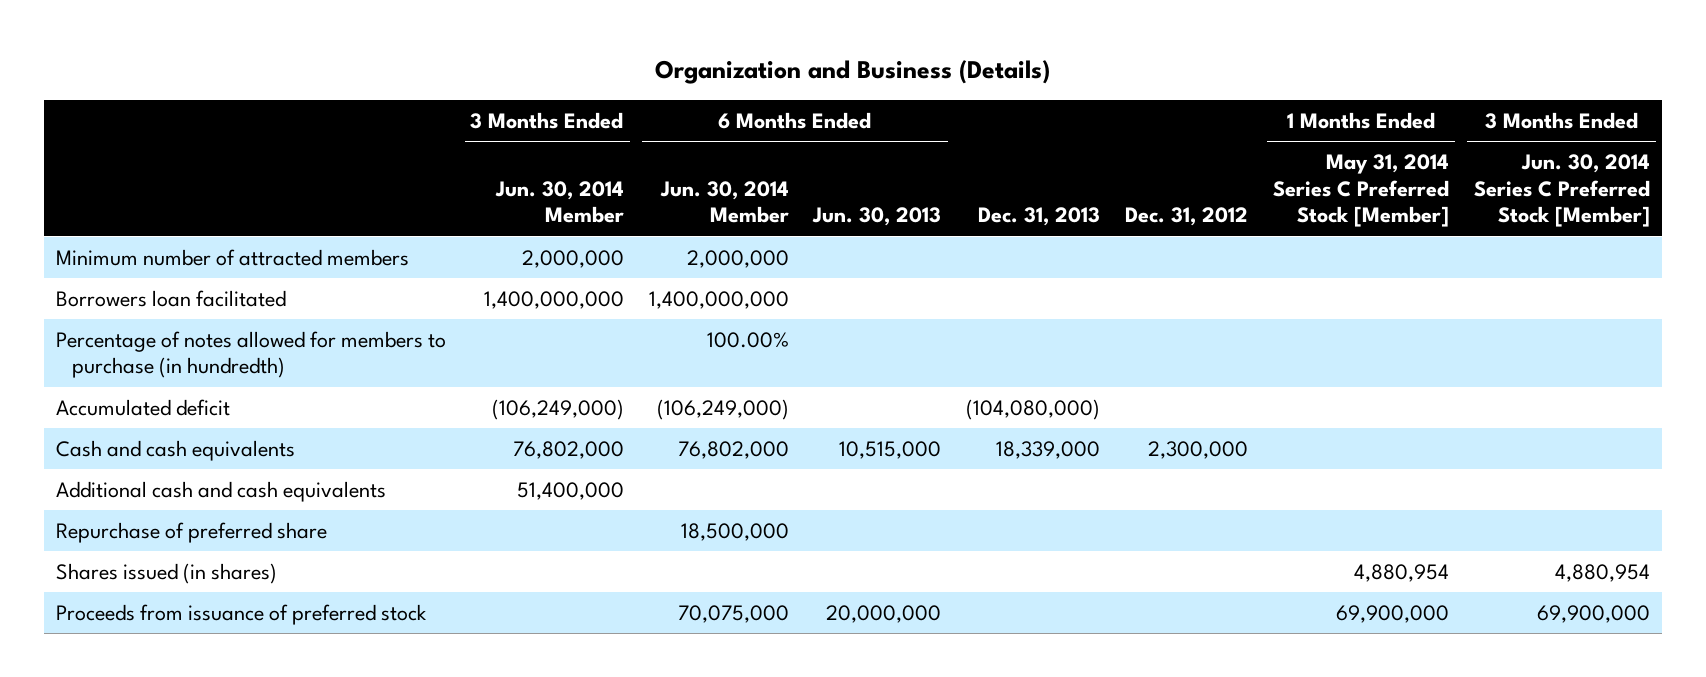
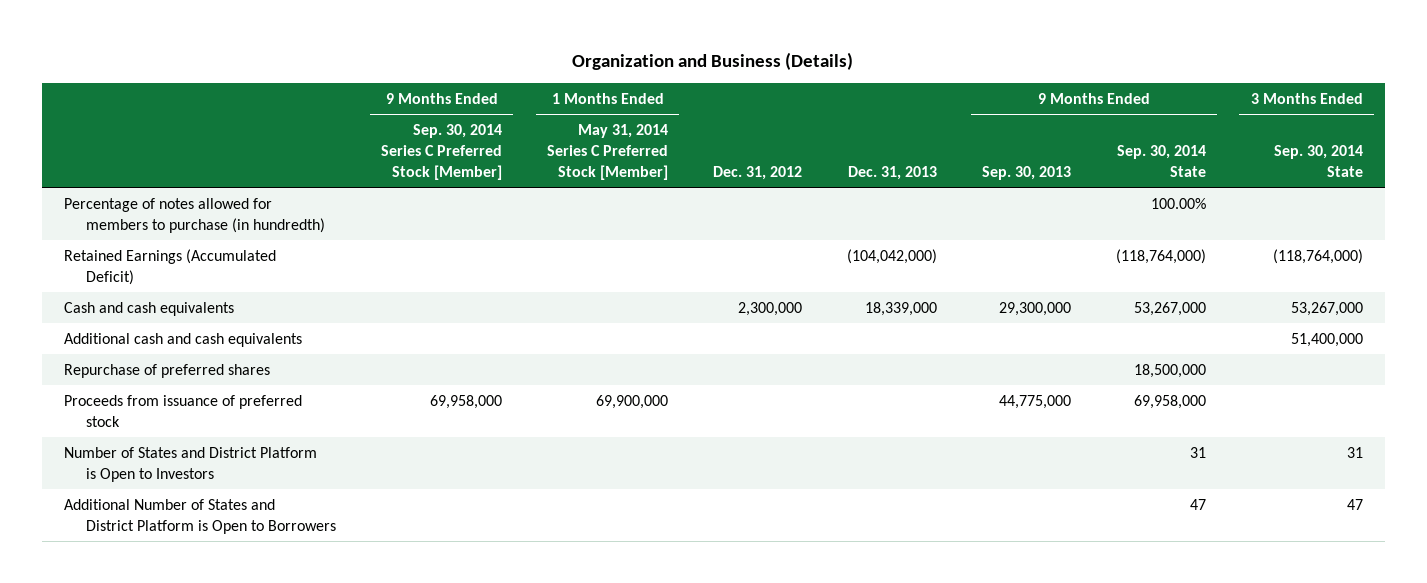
- | 3 Months Ended Jun. 30, 2014 Member | 6 Months Ended Jun. 30, 2014 Member | 6 Months Ended Jun. 30, 2013 | Dec. 31, 2013 | Dec. 31, 2012 | 1 Months Ended May 31, 2014 Series C Preferred Stock [Member] | 3 Months Ended Jun. 30, 2014 Series C Preferred Stock [Member]
+ | 9 Months Ended Sep. 30, 2014 Series C Preferred Stock [Member] | 1 Months Ended May 31, 2014 Series C Preferred Stock [Member] | Dec. 31, 2012 | Dec. 31, 2013 | 9 Months Ended Sep. 30, 2013 | 9 Months Ended Sep. 30, 2014 State | 3 Months Ended Sep. 30, 2014 State
- Minimum number of attracted members | 2,000,000 | 2,000,000 | | | | |
- Borrowers loan facilitated | 1,400,000,000 | 1,400,000,000 | | | | |
- Accumulated deficit | (106,249,000) | (106,249,000) | | (104,080,000) | | |
+ Retained Earnings (Accumulated Deficit) | | | | (104,042,000) | | (118,764,000) | (118,764,000)
- Repurchase of preferred share | | 18,500,000 | | | | |
- Shares issued (in shares) | | | | | | 4,880,954 | 4,880,954
+ Repurchase of preferred shares | | | | | | 18,500,000 |
+ Number of States and District Platform is Open to Investors | | | | | | 31 | 31
+ Additional Number of States and District Platform is Open to Borrowers | | | | | | 47 | 47

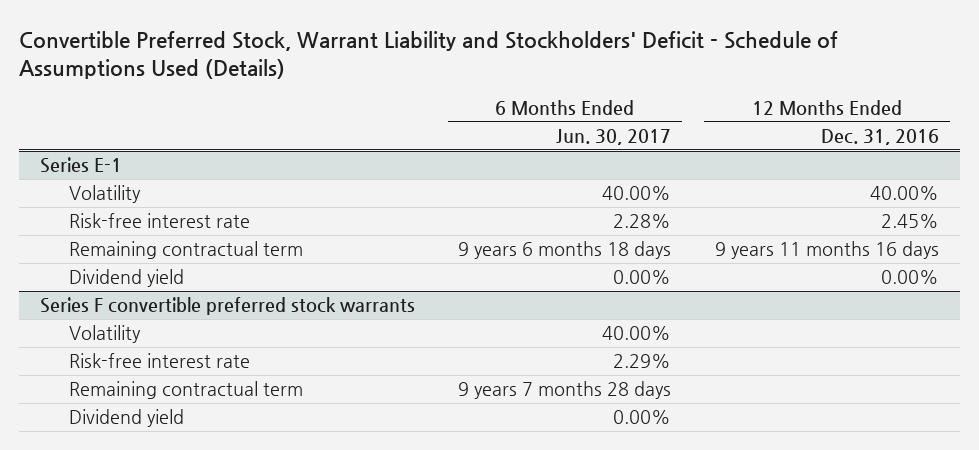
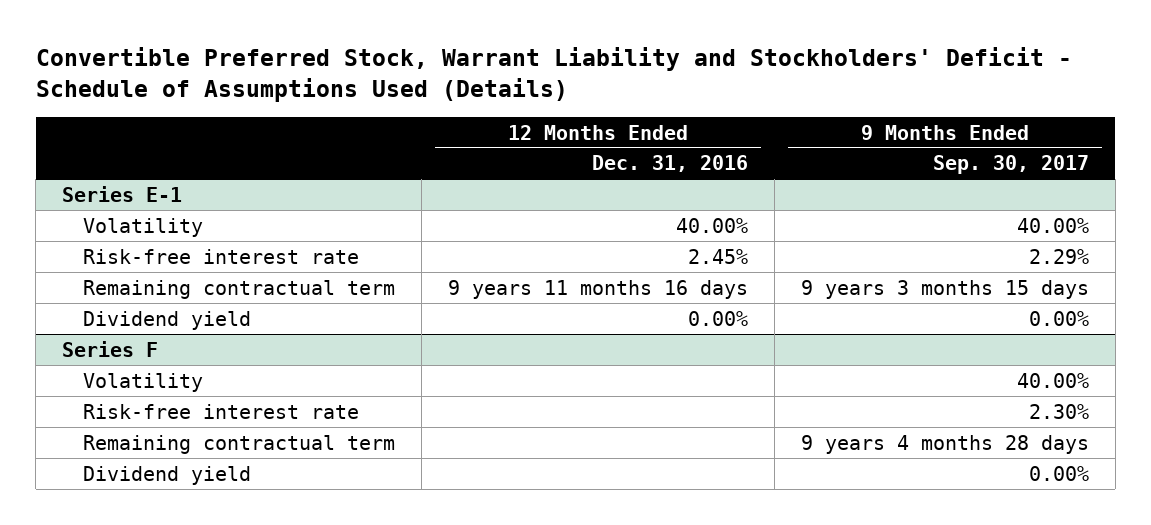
- | 6 Months Ended Jun. 30, 2017 | 12 Months Ended Dec. 31, 2016
+ | 12 Months Ended Dec. 31, 2016 | 9 Months Ended Sep. 30, 2017
- Series F convertible preferred stock warrants
+ Series F

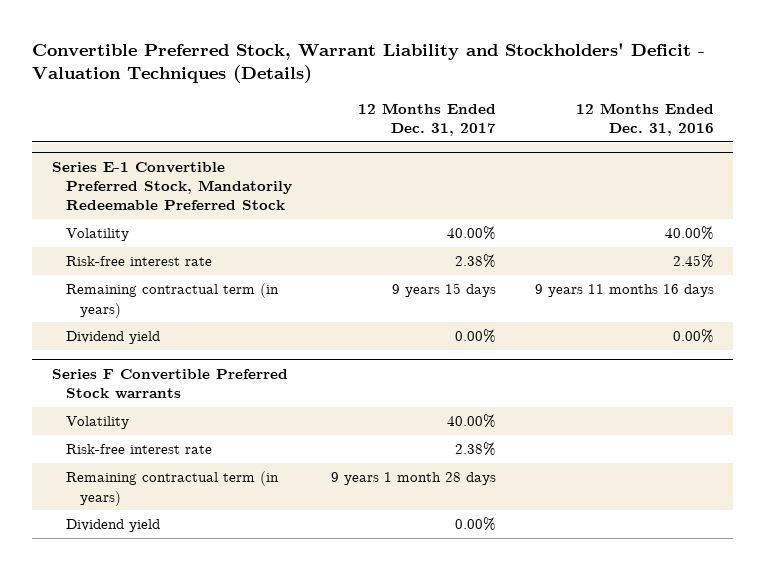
- Convertible Preferred Stock, Warrant Liability and Stockholders' Deficit - Schedule of Assumptions Used (Details)
+ Convertible Preferred Stock, Warrant Liability and Stockholders' Deficit - Valuation Techniques (Details)
- | 12 Months Ended Dec. 31, 2016 | 9 Months Ended Sep. 30, 2017
+ | 12 Months Ended Dec. 31, 2017 | 12 Months Ended Dec. 31, 2016
- Series E-1
+ Series E-1 Convertible Preferred Stock, Mandatorily Redeemable Preferred Stock
- Remaining contractual term | 9 years 11 months 16 days | 9 years 3 months 15 days
+ Remaining contractual term (in years) | 9 years 15 days | 9 years 11 months 16 days
- Series F
+ Series F Convertible Preferred Stock warrants
- Remaining contractual term | | 9 years 4 months 28 days
+ Remaining contractual term (in years) | 9 years 1 month 28 days |

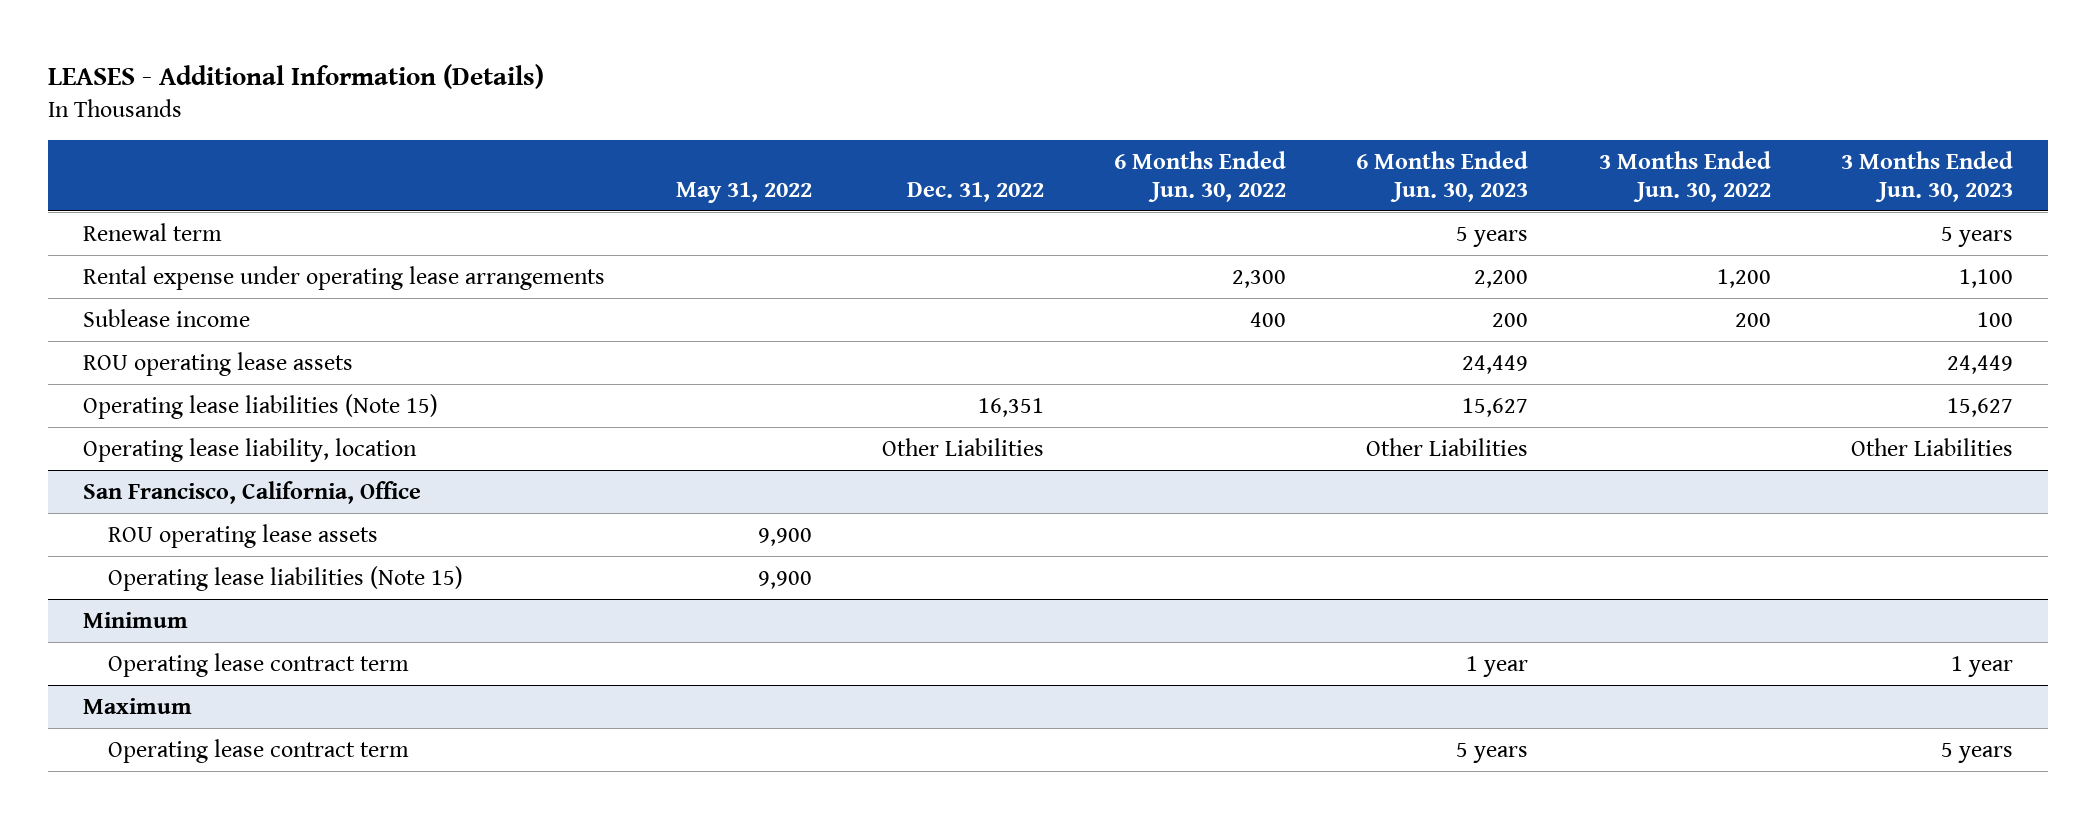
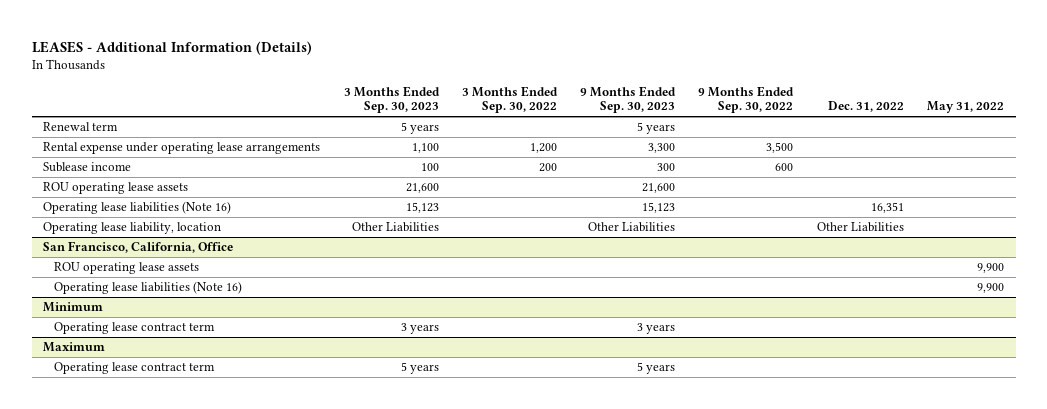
- | May 31, 2022 | Dec. 31, 2022 | 6 Months Ended Jun. 30, 2022 | 6 Months Ended Jun. 30, 2023 | 3 Months Ended Jun. 30, 2022 | 3 Months Ended Jun. 30, 2023
+ | 3 Months Ended Sep. 30, 2023 | 3 Months Ended Sep. 30, 2022 | 9 Months Ended Sep. 30, 2023 | 9 Months Ended Sep. 30, 2022 | Dec. 31, 2022 | May 31, 2022
- Operating lease liabilities (Note 15) | | 16,351 | | 15,627 | | 15,627
+ Operating lease liabilities (Note 16) | 15,123 | | 15,123 | | 16,351 |
@ San Francisco, California, Office
- Operating lease liabilities (Note 15) | 9,900 | | | | |
+ Operating lease liabilities (Note 16) | | | | | | 9,900

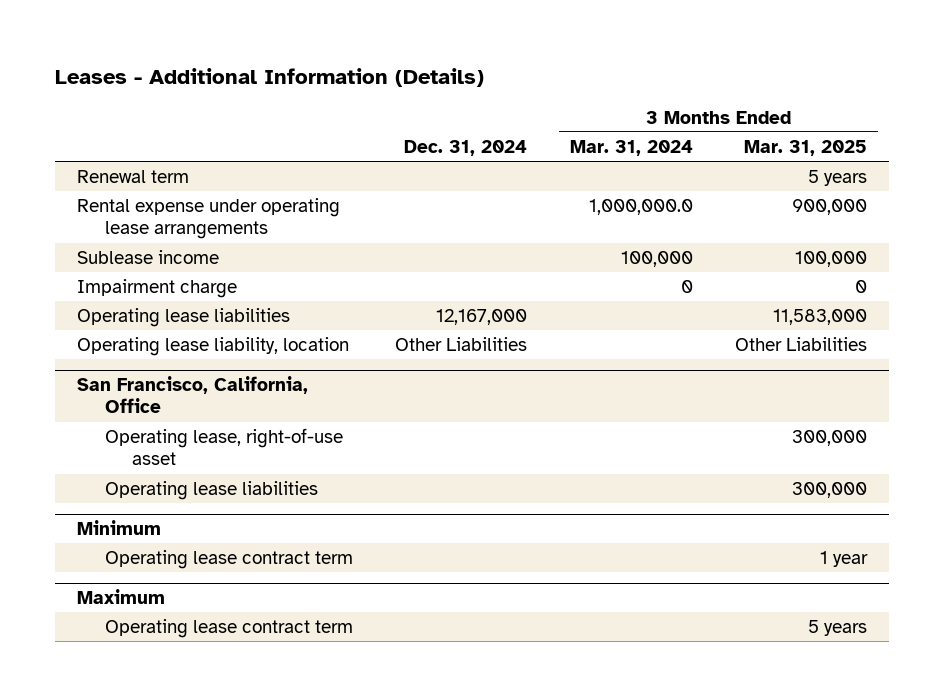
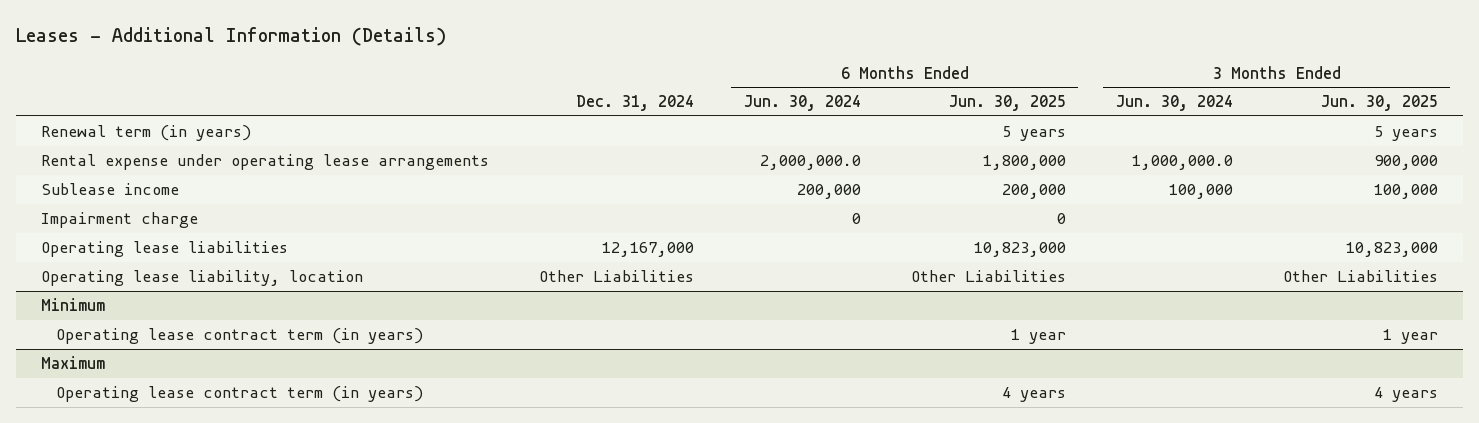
- | Dec. 31, 2024 | 3 Months Ended Mar. 31, 2024 | 3 Months Ended Mar. 31, 2025
+ | Dec. 31, 2024 | 6 Months Ended Jun. 30, 2024 | 6 Months Ended Jun. 30, 2025 | 3 Months Ended Jun. 30, 2024 | 3 Months Ended Jun. 30, 2025
- Renewal term | | | 5 years
+ Renewal term (in years) | | | 5 years | | 5 years
- San Francisco, California, Office
- Operating lease, right-of-use asset | | | 300,000
- Operating lease liabilities | | | 300,000
@ Minimum
- Operating lease contract term | | | 1 year
+ Operating lease contract term (in years) | | | 1 year | | 1 year
@ Maximum
- Operating lease contract term | | | 5 years
+ Operating lease contract term (in years) | | | 4 years | | 4 years

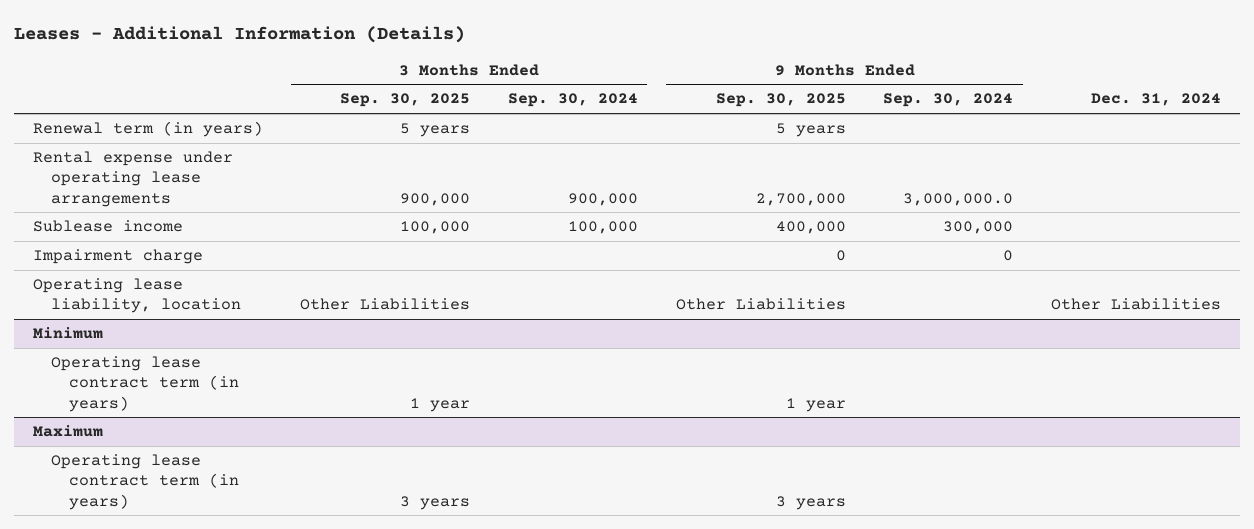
- | Dec. 31, 2024 | 6 Months Ended Jun. 30, 2024 | 6 Months Ended Jun. 30, 2025 | 3 Months Ended Jun. 30, 2024 | 3 Months Ended Jun. 30, 2025
+ | 3 Months Ended Sep. 30, 2025 | 3 Months Ended Sep. 30, 2024 | 9 Months Ended Sep. 30, 2025 | 9 Months Ended Sep. 30, 2024 | Dec. 31, 2024
- Operating lease liabilities | 12,167,000 | | 10,823,000 | | 10,823,000

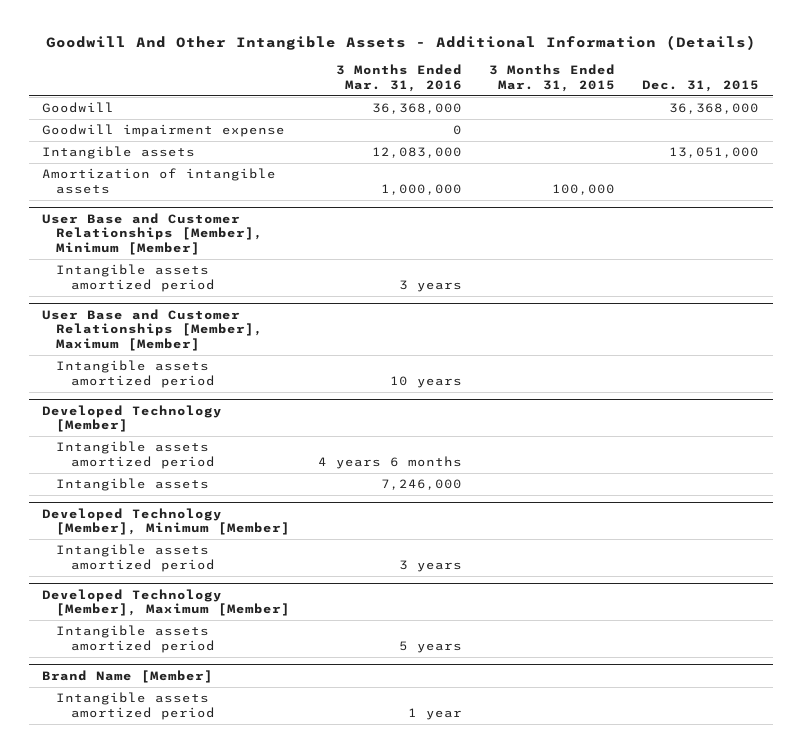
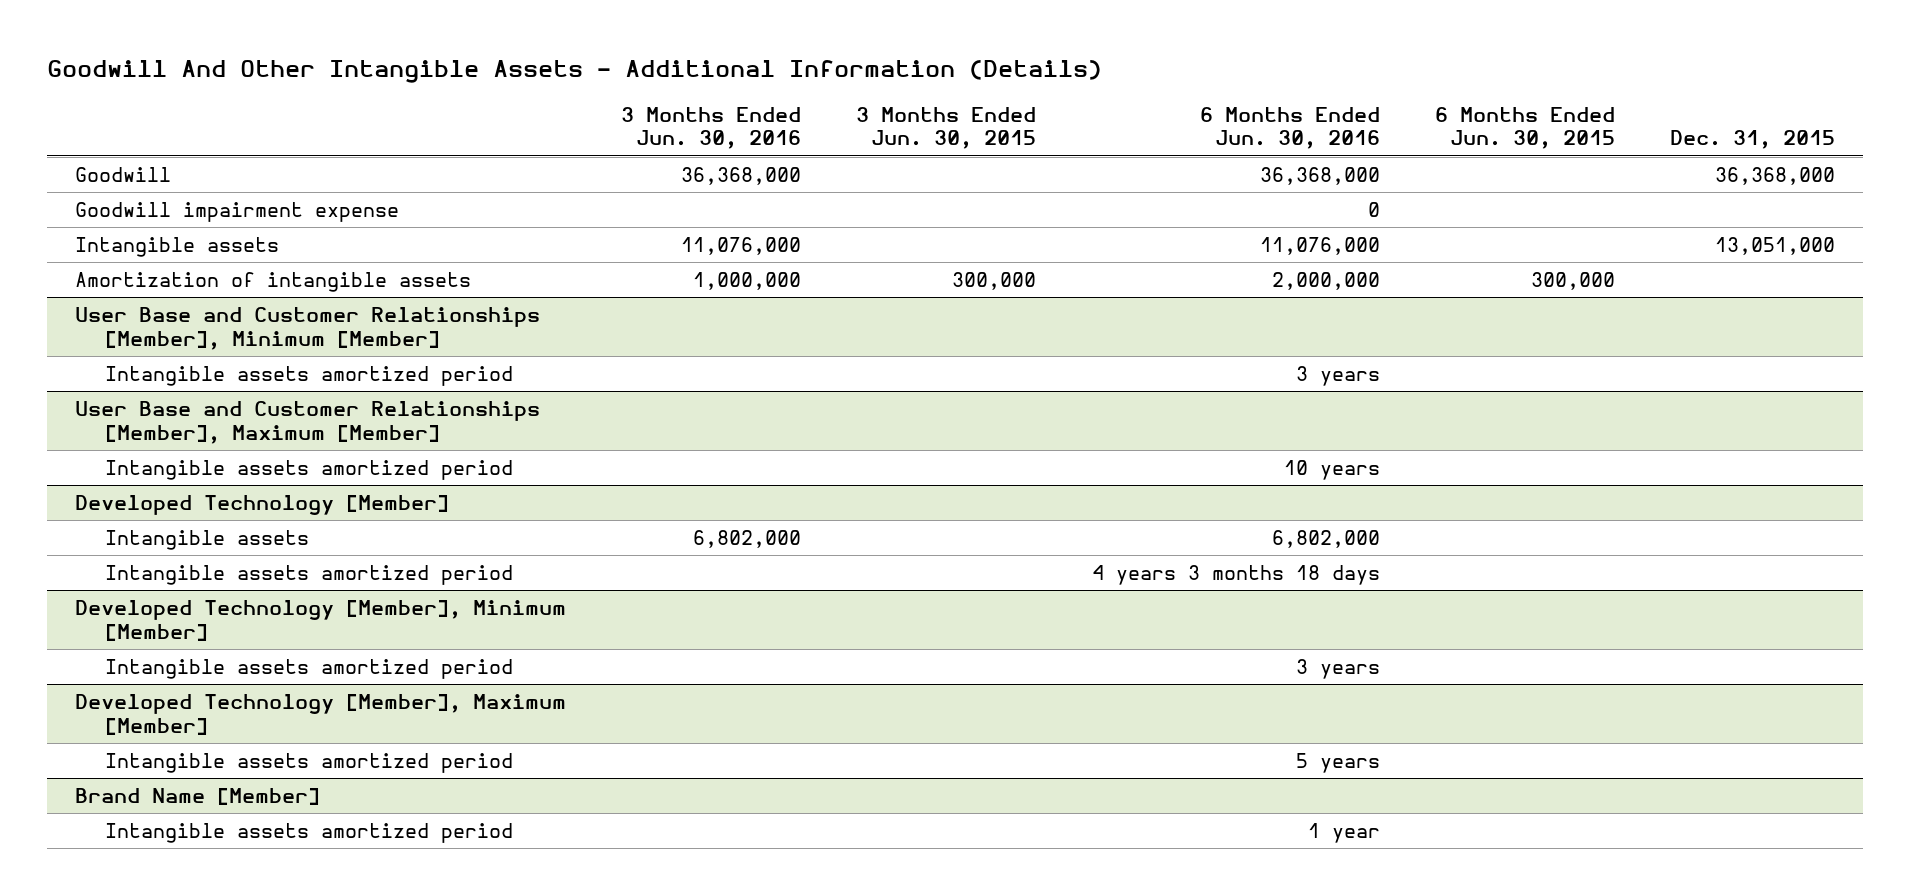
- | 3 Months Ended Mar. 31, 2016 | 3 Months Ended Mar. 31, 2015 | Dec. 31, 2015
+ | 3 Months Ended Jun. 30, 2016 | 3 Months Ended Jun. 30, 2015 | 6 Months Ended Jun. 30, 2016 | 6 Months Ended Jun. 30, 2015 | Dec. 31, 2015
@ Developed Technology [Member]
moved down: Intangible assets amortized period | | | 4 years 3 months 18 days | |

